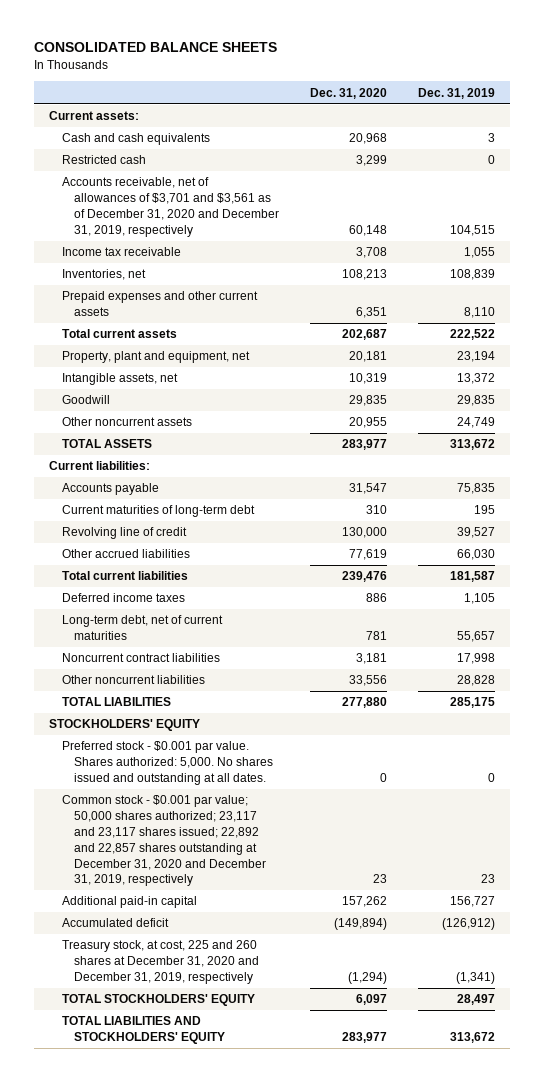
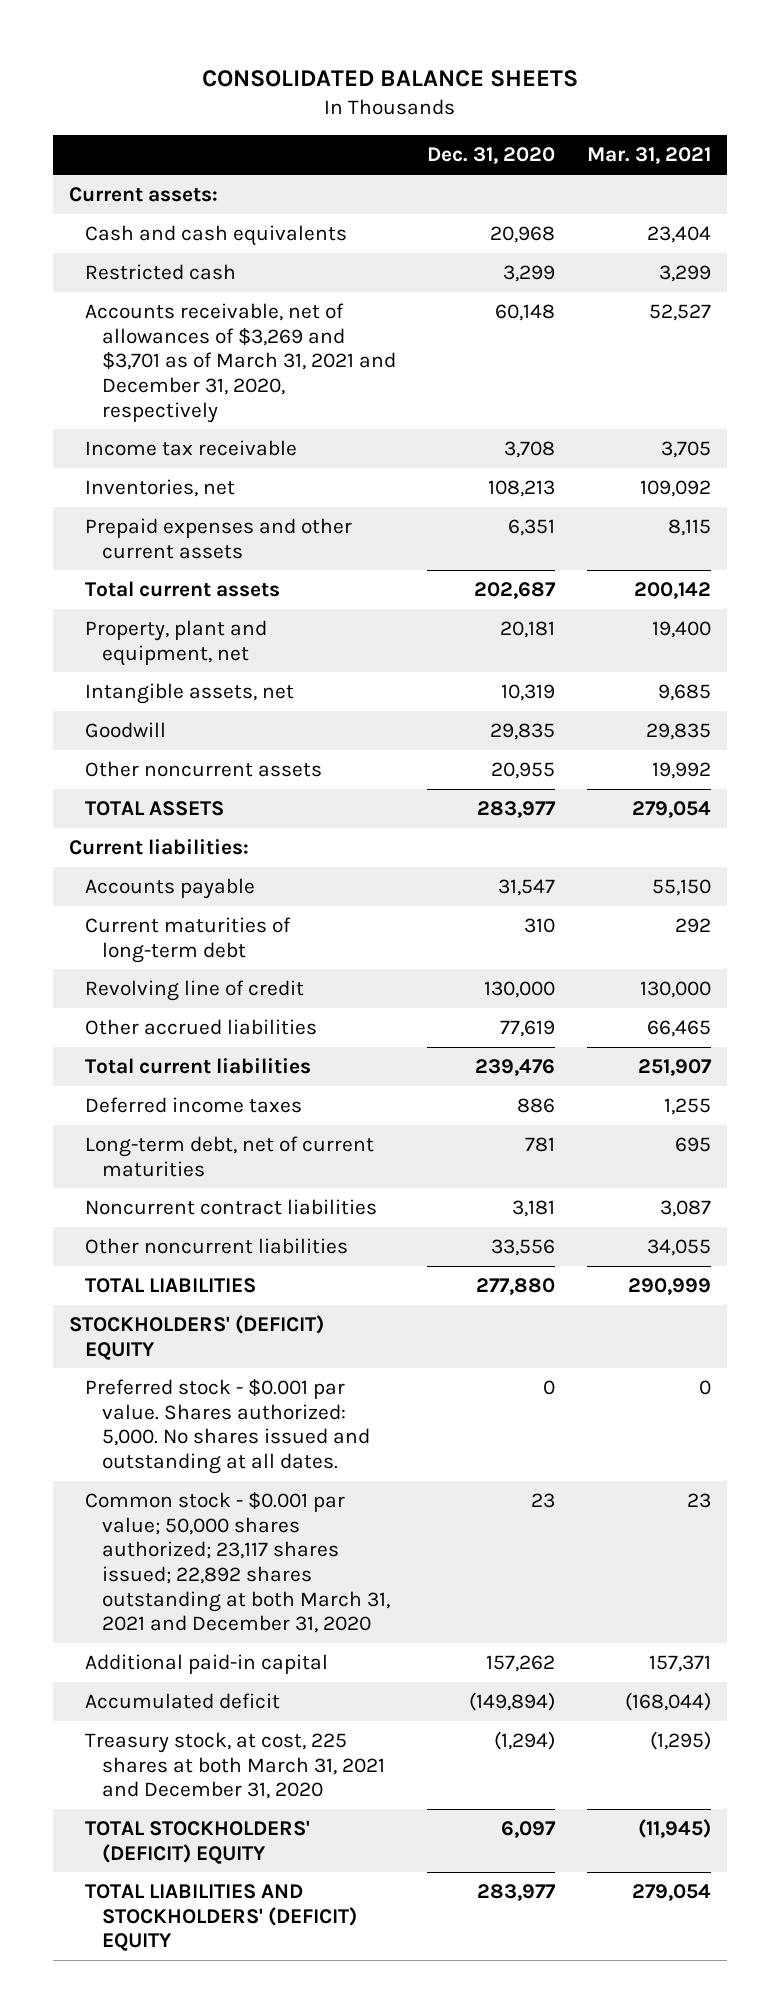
- | Dec. 31, 2020 | Dec. 31, 2019
+ | Dec. 31, 2020 | Mar. 31, 2021
- Accounts receivable, net of allowances of $3,701 and $3,561 as of December 31, 2020 and December 31, 2019, respectively | 60,148 | 104,515
+ Accounts receivable, net of allowances of $3,269 and $3,701 as of March 31, 2021 and December 31, 2020, respectively | 60,148 | 52,527
- STOCKHOLDERS' EQUITY
+ STOCKHOLDERS' (DEFICIT) EQUITY
- Common stock - $0.001 par value; 50,000 shares authorized; 23,117 and 23,117 shares issued; 22,892 and 22,857 shares outstanding at December 31, 2020 and December 31, 2019, respectively | 23 | 23
+ Common stock - $0.001 par value; 50,000 shares authorized; 23,117 shares issued; 22,892 shares outstanding at both March 31, 2021 and December 31, 2020 | 23 | 23
- Treasury stock, at cost, 225 and 260 shares at December 31, 2020 and December 31, 2019, respectively | (1,294) | (1,341)
- TOTAL STOCKHOLDERS' EQUITY | 6,097 | 28,497
- TOTAL LIABILITIES AND STOCKHOLDERS' EQUITY | 283,977 | 313,672
+ Treasury stock, at cost, 225 shares at both March 31, 2021 and December 31, 2020 | (1,294) | (1,295)
+ TOTAL STOCKHOLDERS' (DEFICIT) EQUITY | 6,097 | (11,945)
+ TOTAL LIABILITIES AND STOCKHOLDERS' (DEFICIT) EQUITY | 283,977 | 279,054

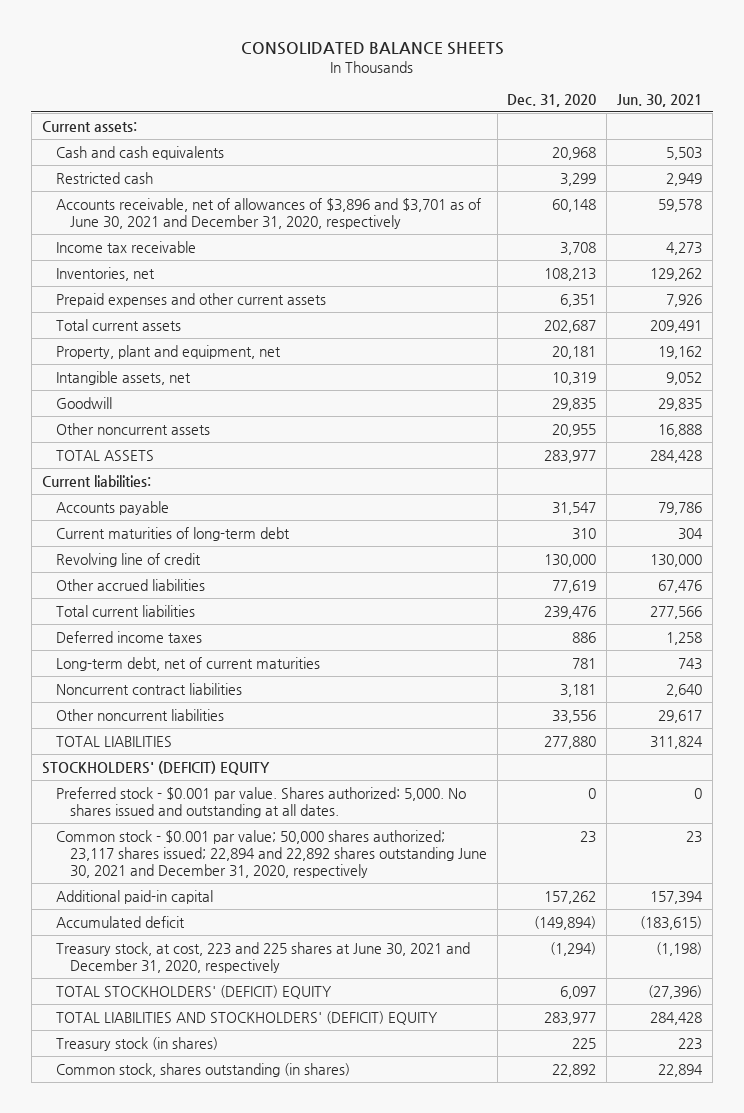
- | Dec. 31, 2020 | Mar. 31, 2021
+ | Dec. 31, 2020 | Jun. 30, 2021
- Accounts receivable, net of allowances of $3,269 and $3,701 as of March 31, 2021 and December 31, 2020, respectively | 60,148 | 52,527
+ Accounts receivable, net of allowances of $3,896 and $3,701 as of June 30, 2021 and December 31, 2020, respectively | 60,148 | 59,578
- Common stock - $0.001 par value; 50,000 shares authorized; 23,117 shares issued; 22,892 shares outstanding at both March 31, 2021 and December 31, 2020 | 23 | 23
+ Common stock - $0.001 par value; 50,000 shares authorized; 23,117 shares issued; 22,894 and 22,892 shares outstanding June 30, 2021 and December 31, 2020, respectively | 23 | 23
- Treasury stock, at cost, 225 shares at both March 31, 2021 and December 31, 2020 | (1,294) | (1,295)
+ Treasury stock, at cost, 223 and 225 shares at June 30, 2021 and December 31, 2020, respectively | (1,294) | (1,198)
+ Treasury stock (in shares) | 225 | 223
+ Common stock, shares outstanding (in shares) | 22,892 | 22,894

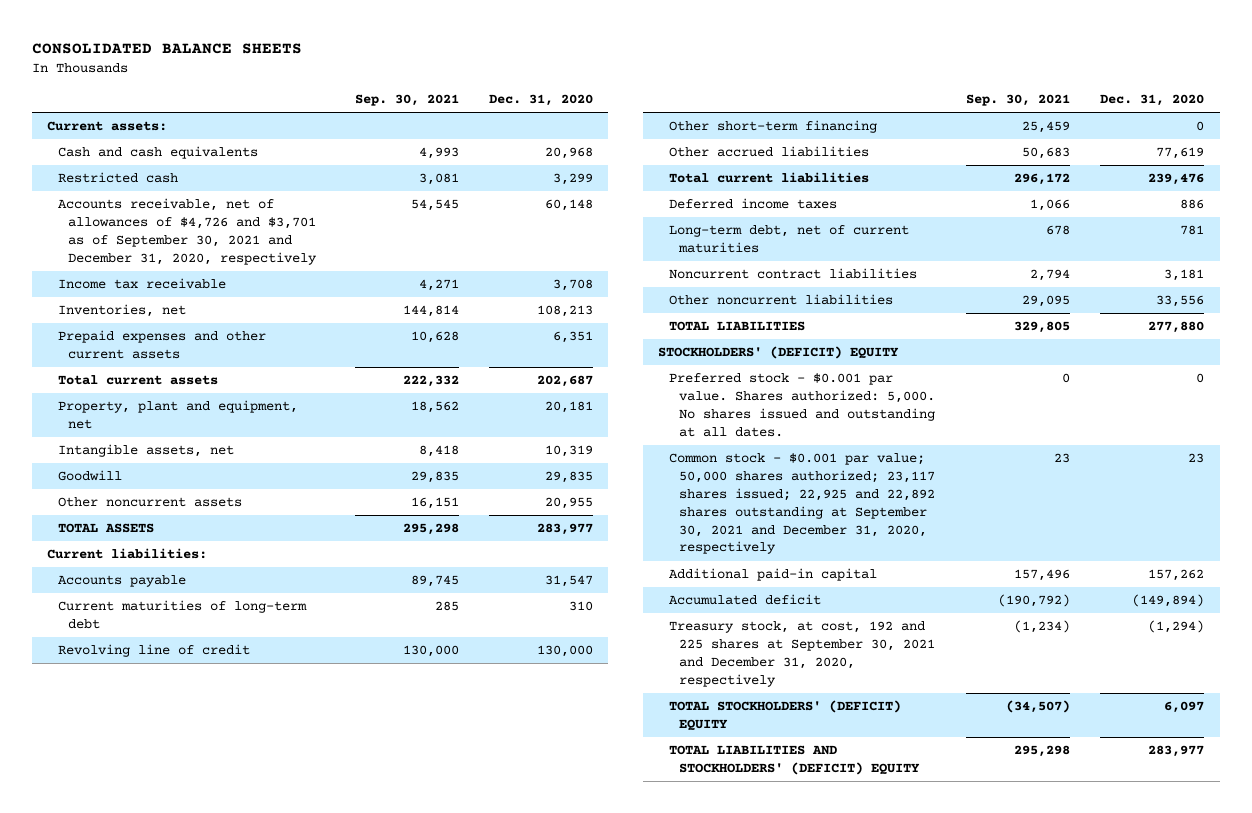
- | Dec. 31, 2020 | Jun. 30, 2021
+ | Sep. 30, 2021 | Dec. 31, 2020
- Accounts receivable, net of allowances of $3,896 and $3,701 as of June 30, 2021 and December 31, 2020, respectively | 60,148 | 59,578
+ Accounts receivable, net of allowances of $4,726 and $3,701 as of September 30, 2021 and December 31, 2020, respectively | 54,545 | 60,148
+ Other short-term financing | 25,459 | 0
- Common stock - $0.001 par value; 50,000 shares authorized; 23,117 shares issued; 22,894 and 22,892 shares outstanding June 30, 2021 and December 31, 2020, respectively | 23 | 23
+ Common stock - $0.001 par value; 50,000 shares authorized; 23,117 shares issued; 22,925 and 22,892 shares outstanding at September 30, 2021 and December 31, 2020, respectively | 23 | 23
- Treasury stock, at cost, 223 and 225 shares at June 30, 2021 and December 31, 2020, respectively | (1,294) | (1,198)
+ Treasury stock, at cost, 192 and 225 shares at September 30, 2021 and December 31, 2020, respectively | (1,234) | (1,294)
- Treasury stock (in shares) | 225 | 223
- Common stock, shares outstanding (in shares) | 22,892 | 22,894

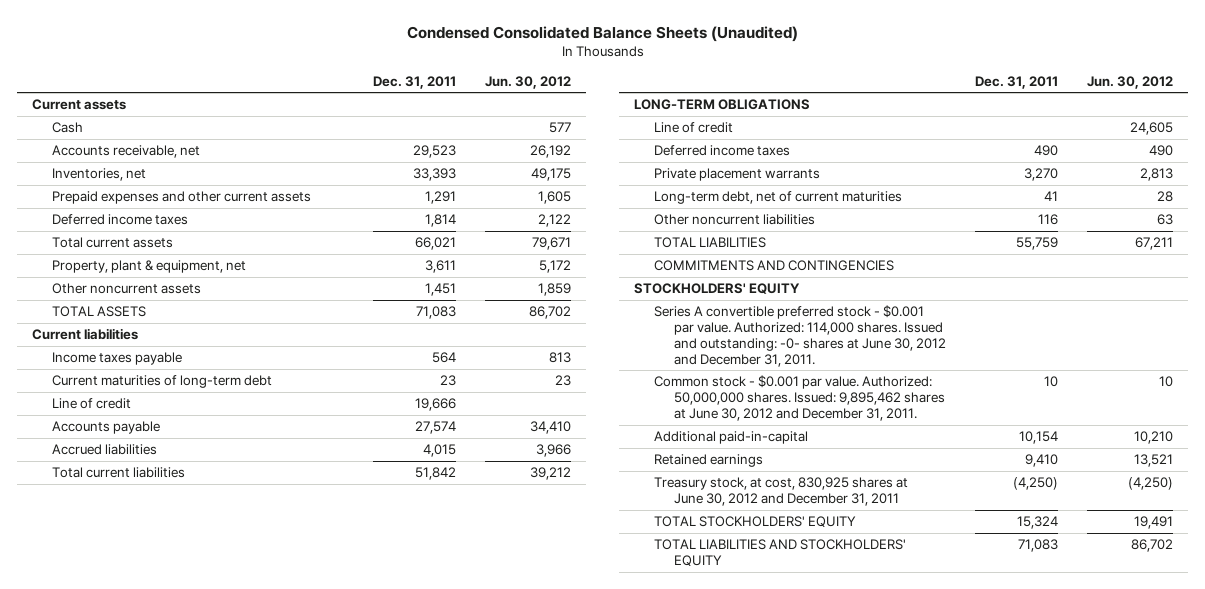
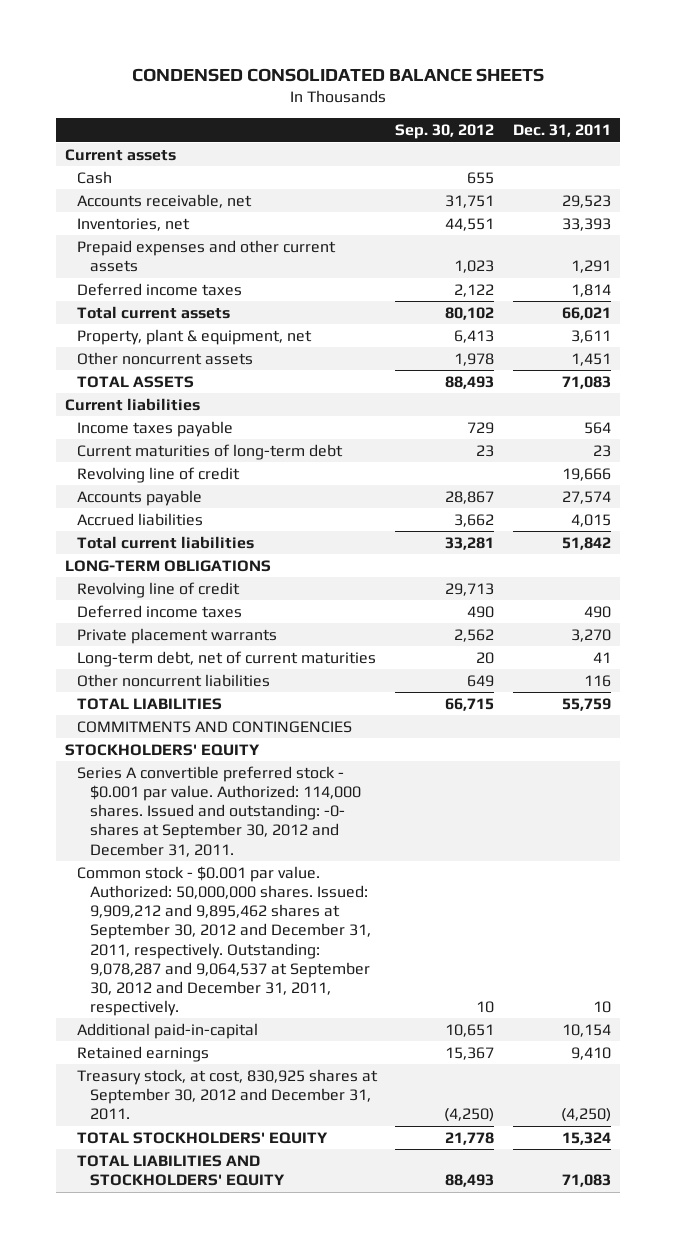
- Condensed Consolidated Balance Sheets (Unaudited)
+ CONDENSED CONSOLIDATED BALANCE SHEETS
- | Dec. 31, 2011 | Jun. 30, 2012
+ | Sep. 30, 2012 | Dec. 31, 2011
- Line of credit | 19,666 |
+ Revolving line of credit | | 19,666
- Line of credit | | 24,605
+ Revolving line of credit | 29,713 |
- Series A convertible preferred stock - $0.001 par value. Authorized: 114,000 shares. Issued and outstanding: -0- shares at June 30, 2012 and December 31, 2011.
- Common stock - $0.001 par value. Authorized: 50,000,000 shares. Issued: 9,895,462 shares at June 30, 2012 and December 31, 2011. | 10 | 10
+ Series A convertible preferred stock - $0.001 par value. Authorized: 114,000 shares. Issued and outstanding: -0- shares at September 30, 2012 and December 31, 2011.
+ Common stock - $0.001 par value. Authorized: 50,000,000 shares. Issued: 9,909,212 and 9,895,462 shares at September 30, 2012 and December 31, 2011, respectively. Outstanding: 9,078,287 and 9,064,537 at September 30, 2012 and December 31, 2011, respectively. | 10 | 10
- Treasury stock, at cost, 830,925 shares at June 30, 2012 and December 31, 2011 | (4,250) | (4,250)
+ Treasury stock, at cost, 830,925 shares at September 30, 2012 and December 31, 2011. | (4,250) | (4,250)

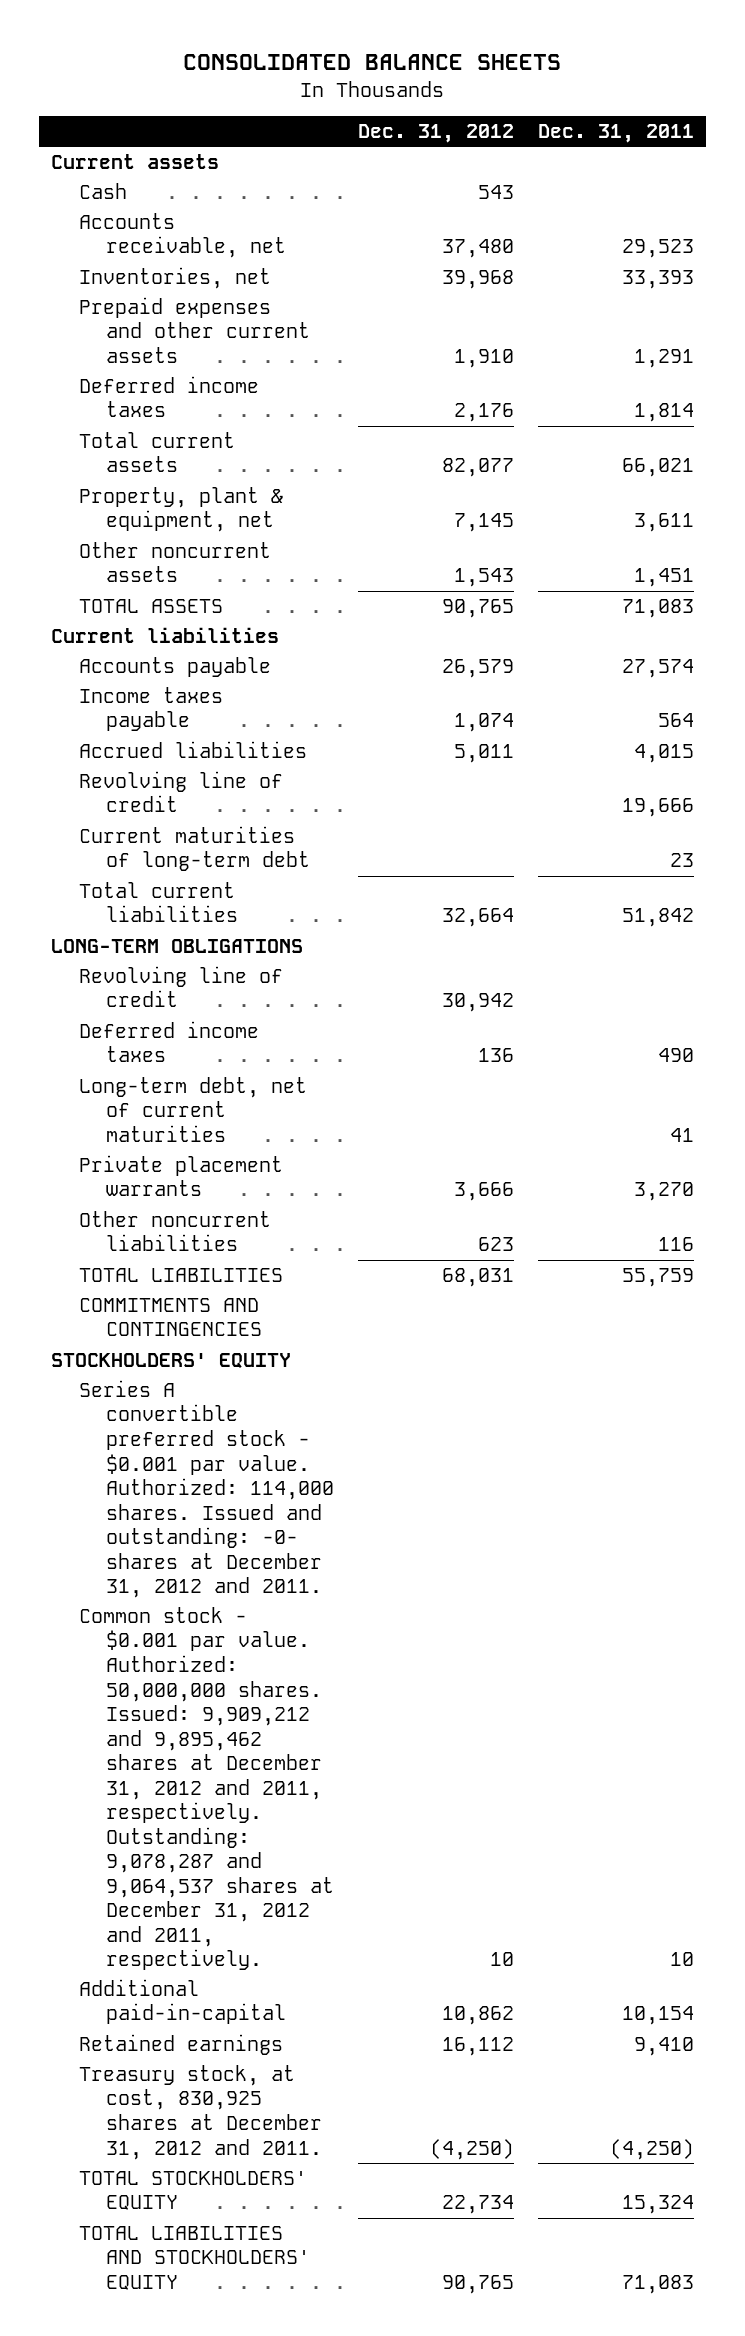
- CONDENSED CONSOLIDATED BALANCE SHEETS
+ CONSOLIDATED BALANCE SHEETS
- | Sep. 30, 2012 | Dec. 31, 2011
+ | Dec. 31, 2012 | Dec. 31, 2011
moved down: Income taxes payable | 1,074 | 564
moved down: Revolving line of credit | | 19,666
moved down: Current maturities of long-term debt | | 23
moved down: Private placement warrants | 3,666 | 3,270
- Series A convertible preferred stock - $0.001 par value. Authorized: 114,000 shares. Issued and outstanding: -0- shares at September 30, 2012 and December 31, 2011.
- Common stock - $0.001 par value. Authorized: 50,000,000 shares. Issued: 9,909,212 and 9,895,462 shares at September 30, 2012 and December 31, 2011, respectively. Outstanding: 9,078,287 and 9,064,537 at September 30, 2012 and December 31, 2011, respectively. | 10 | 10
+ Series A convertible preferred stock - $0.001 par value. Authorized: 114,000 shares. Issued and outstanding: -0- shares at December 31, 2012 and 2011.
+ Common stock - $0.001 par value. Authorized: 50,000,000 shares. Issued: 9,909,212 and 9,895,462 shares at December 31, 2012 and 2011, respectively. Outstanding: 9,078,287 and 9,064,537 shares at December 31, 2012 and 2011, respectively. | 10 | 10
- Treasury stock, at cost, 830,925 shares at September 30, 2012 and December 31, 2011. | (4,250) | (4,250)
+ Treasury stock, at cost, 830,925 shares at December 31, 2012 and 2011. | (4,250) | (4,250)

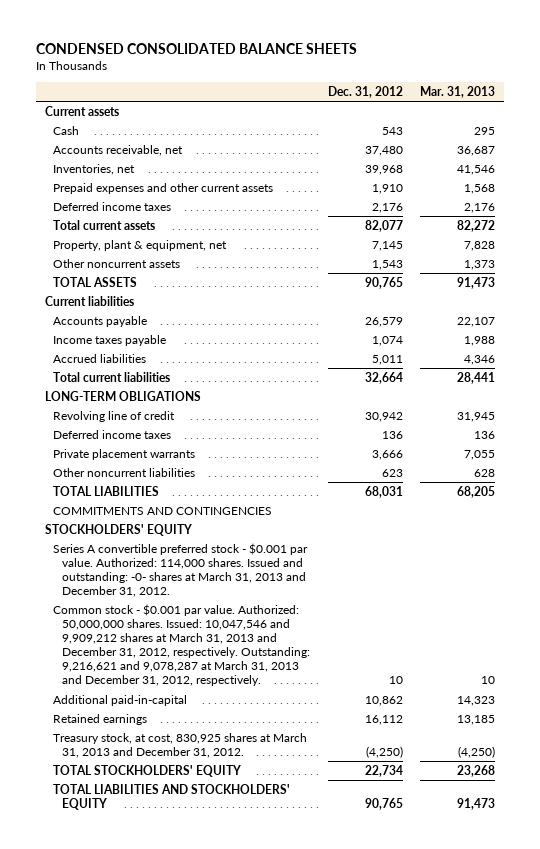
- CONSOLIDATED BALANCE SHEETS
+ CONDENSED CONSOLIDATED BALANCE SHEETS
- | Dec. 31, 2012 | Dec. 31, 2011
+ | Dec. 31, 2012 | Mar. 31, 2013
- Revolving line of credit | | 19,666
- Current maturities of long-term debt | | 23
- Long-term debt, net of current maturities | | 41
- Series A convertible preferred stock - $0.001 par value. Authorized: 114,000 shares. Issued and outstanding: -0- shares at December 31, 2012 and 2011.
- Common stock - $0.001 par value. Authorized: 50,000,000 shares. Issued: 9,909,212 and 9,895,462 shares at December 31, 2012 and 2011, respectively. Outstanding: 9,078,287 and 9,064,537 shares at December 31, 2012 and 2011, respectively. | 10 | 10
+ Series A convertible preferred stock - $0.001 par value. Authorized: 114,000 shares. Issued and outstanding: -0- shares at March 31, 2013 and December 31, 2012.
+ Common stock - $0.001 par value. Authorized: 50,000,000 shares. Issued: 10,047,546 and 9,909,212 shares at March 31, 2013 and December 31, 2012, respectively. Outstanding: 9,216,621 and 9,078,287 at March 31, 2013 and December 31, 2012, respectively. | 10 | 10
- Treasury stock, at cost, 830,925 shares at December 31, 2012 and 2011. | (4,250) | (4,250)
+ Treasury stock, at cost, 830,925 shares at March 31, 2013 and December 31, 2012. | (4,250) | (4,250)

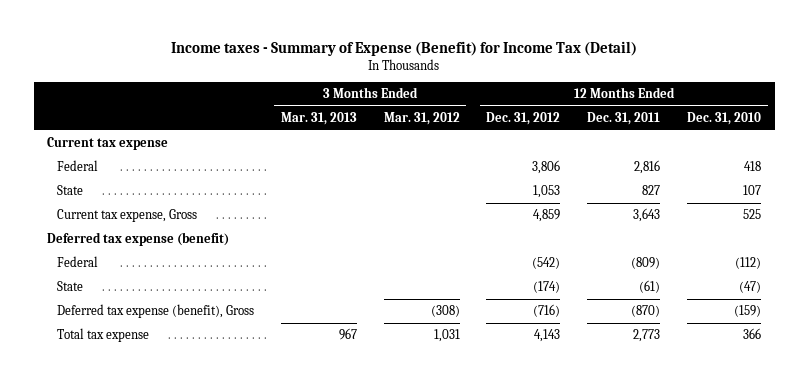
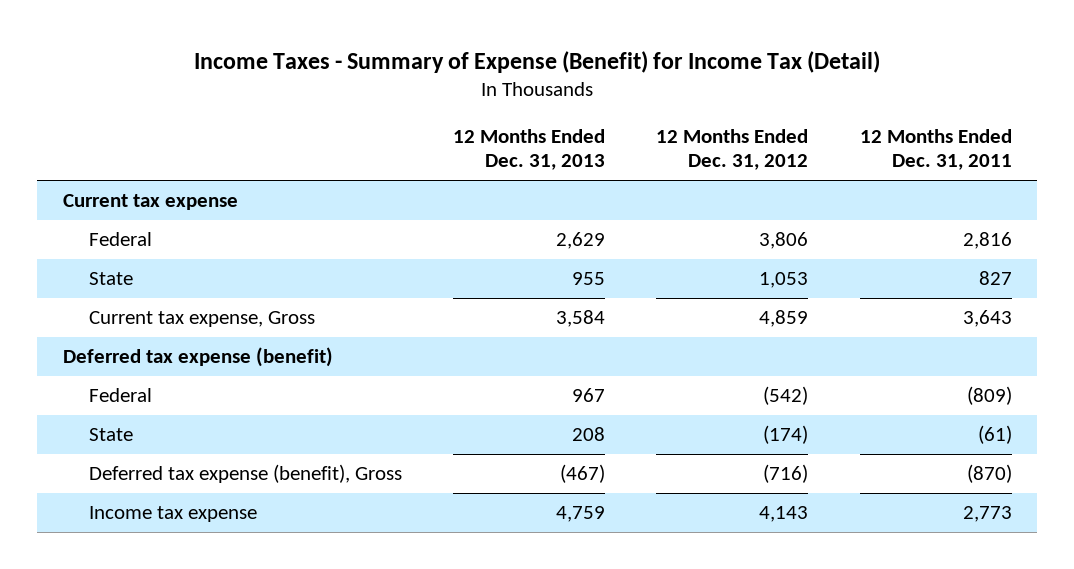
- Income taxes - Summary of Expense (Benefit) for Income Tax (Detail)
+ Income Taxes - Summary of Expense (Benefit) for Income Tax (Detail)
- | 3 Months Ended Mar. 31, 2013 | 3 Months Ended Mar. 31, 2012 | 12 Months Ended Dec. 31, 2012 | 12 Months Ended Dec. 31, 2011 | 12 Months Ended Dec. 31, 2010
+ | 12 Months Ended Dec. 31, 2013 | 12 Months Ended Dec. 31, 2012 | 12 Months Ended Dec. 31, 2011
- Total tax expense | 967 | 1,031 | 4,143 | 2,773 | 366
+ Income tax expense | 4,759 | 4,143 | 2,773

